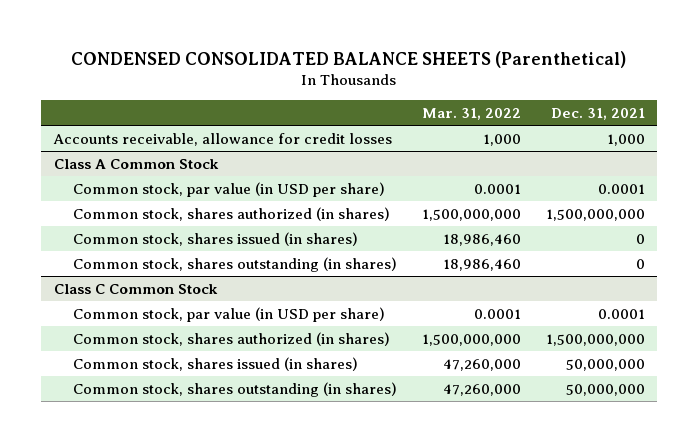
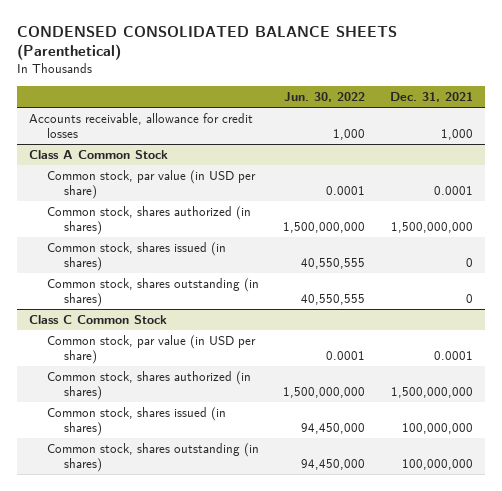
- | Mar. 31, 2022 | Dec. 31, 2021
+ | Jun. 30, 2022 | Dec. 31, 2021
@ Class C Common Stock
- Common stock, shares issued (in shares) | 47,260,000 | 50,000,000
- Common stock, shares outstanding (in shares) | 47,260,000 | 50,000,000
+ Common stock, shares issued (in shares) | 94,450,000 | 100,000,000
+ Common stock, shares outstanding (in shares) | 94,450,000 | 100,000,000

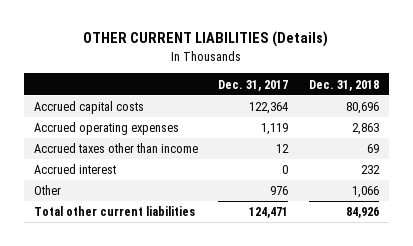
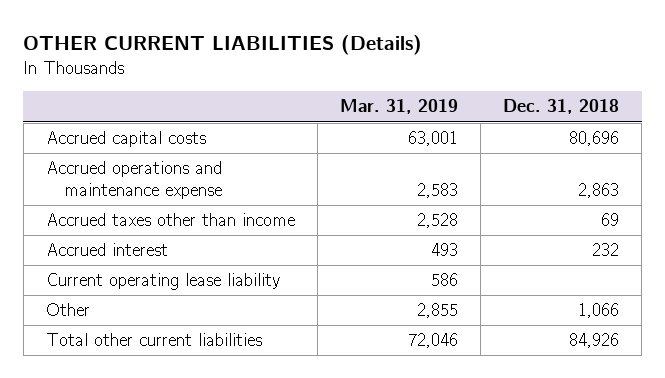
- | Dec. 31, 2017 | Dec. 31, 2018
+ | Mar. 31, 2019 | Dec. 31, 2018
- Accrued operating expenses | 1,119 | 2,863
+ Accrued operations and maintenance expense | 2,583 | 2,863
+ Current operating lease liability | 586 |

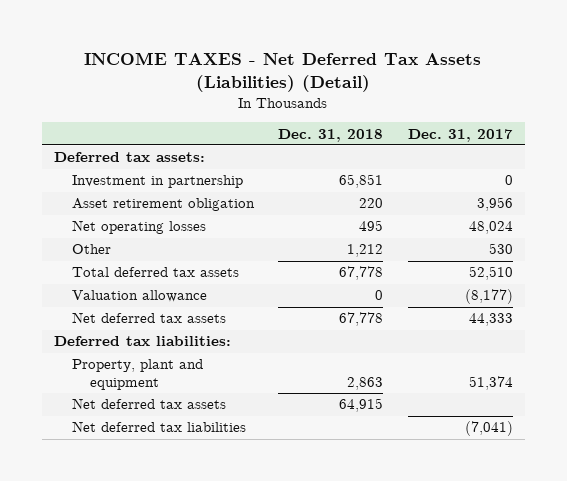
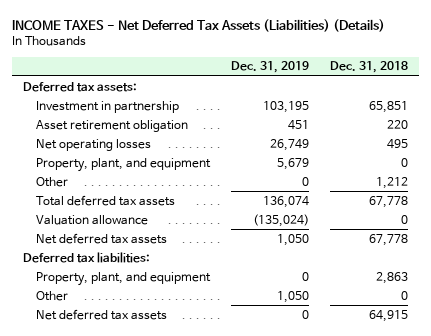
- INCOME TAXES - Net Deferred Tax Assets (Liabilities) (Detail)
+ INCOME TAXES - Net Deferred Tax Assets (Liabilities) (Details)
- | Dec. 31, 2018 | Dec. 31, 2017
+ | Dec. 31, 2019 | Dec. 31, 2018
+ Property, plant, and equipment | 5,679 | 0
- Property, plant and equipment | 2,863 | 51,374
+ Property, plant, and equipment | 0 | 2,863
+ Other | 1,050 | 0
- Net deferred tax liabilities | | (7,041)

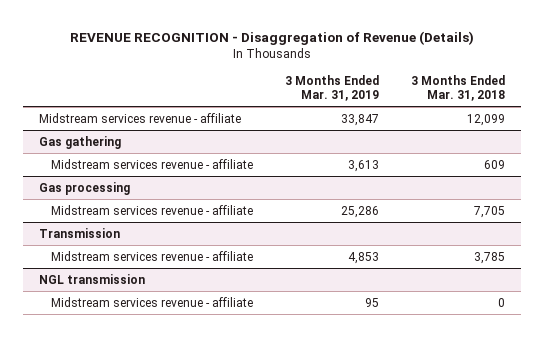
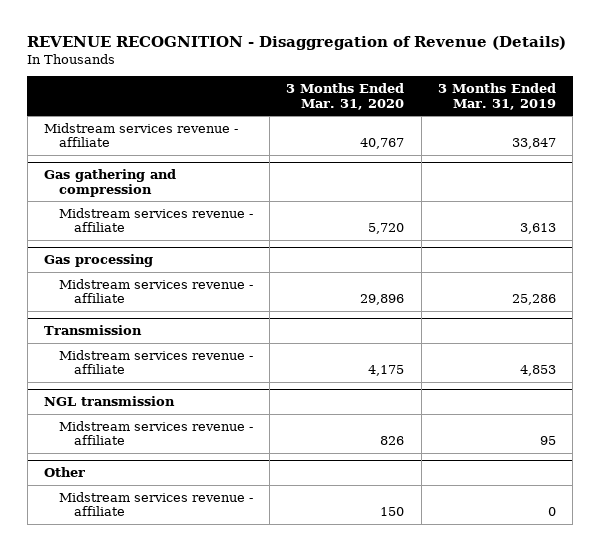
- | 3 Months Ended Mar. 31, 2019 | 3 Months Ended Mar. 31, 2018
+ | 3 Months Ended Mar. 31, 2020 | 3 Months Ended Mar. 31, 2019
- Gas gathering
+ Gas gathering and compression
+ Other
+ Midstream services revenue - affiliate | 150 | 0

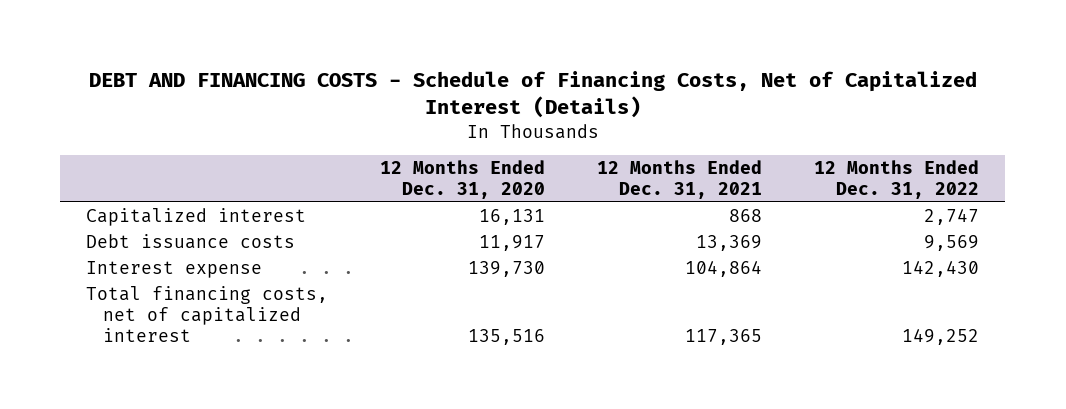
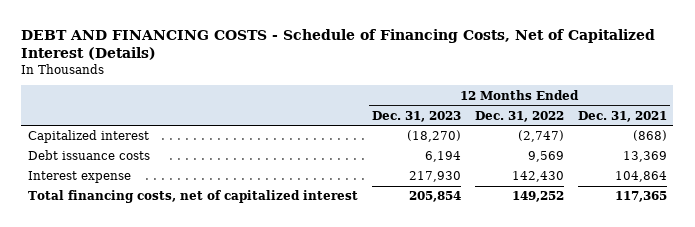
- | 12 Months Ended Dec. 31, 2020 | 12 Months Ended Dec. 31, 2021 | 12 Months Ended Dec. 31, 2022
+ | 12 Months Ended Dec. 31, 2023 | 12 Months Ended Dec. 31, 2022 | 12 Months Ended Dec. 31, 2021
- Capitalized interest | 16,131 | 868 | 2,747
+ Capitalized interest | (18,270) | (2,747) | (868)

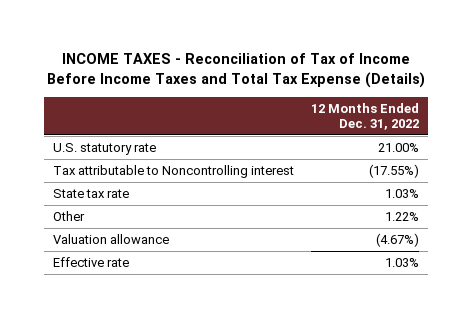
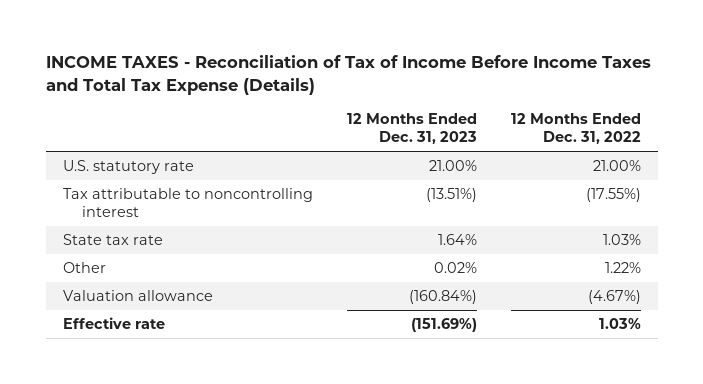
- | 12 Months Ended Dec. 31, 2022
+ | 12 Months Ended Dec. 31, 2023 | 12 Months Ended Dec. 31, 2022
- Tax attributable to Noncontrolling interest | (17.55%)
+ Tax attributable to noncontrolling interest | (13.51%) | (17.55%)

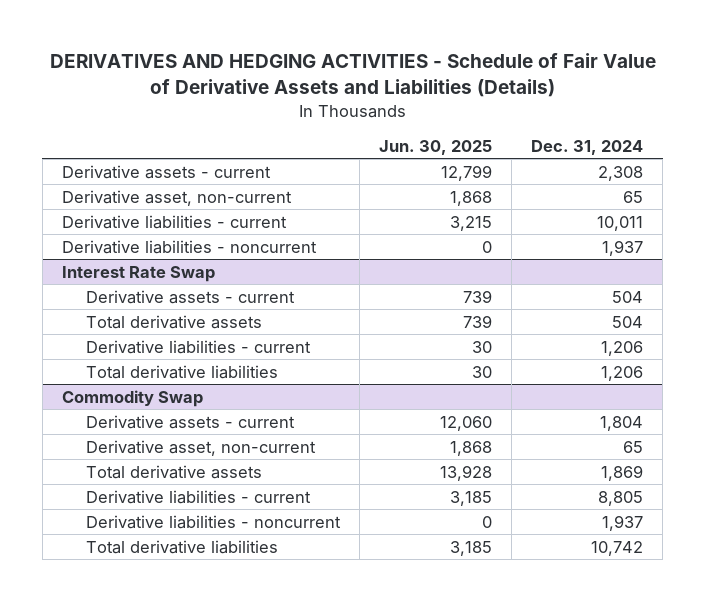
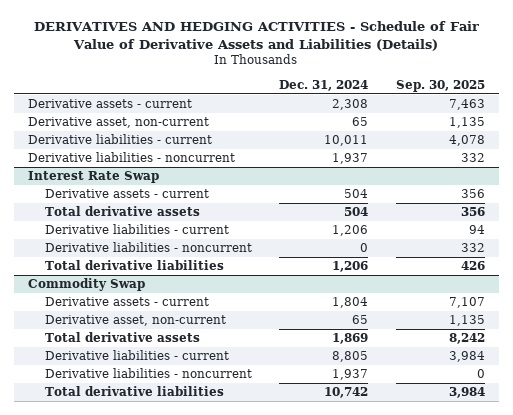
- | Jun. 30, 2025 | Dec. 31, 2024
+ | Dec. 31, 2024 | Sep. 30, 2025
@ Interest Rate Swap
+ Derivative liabilities - noncurrent | 0 | 332

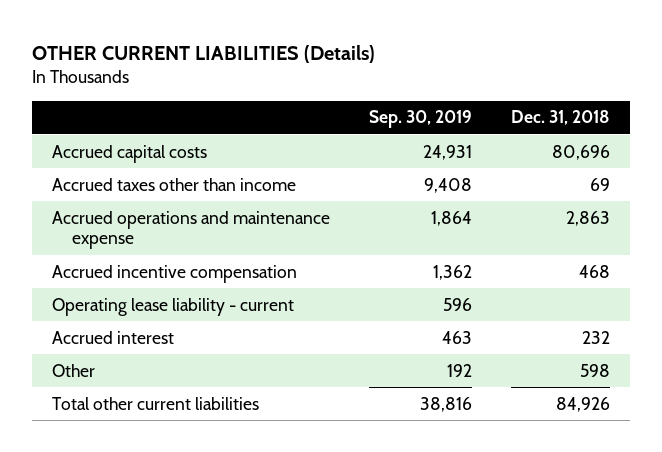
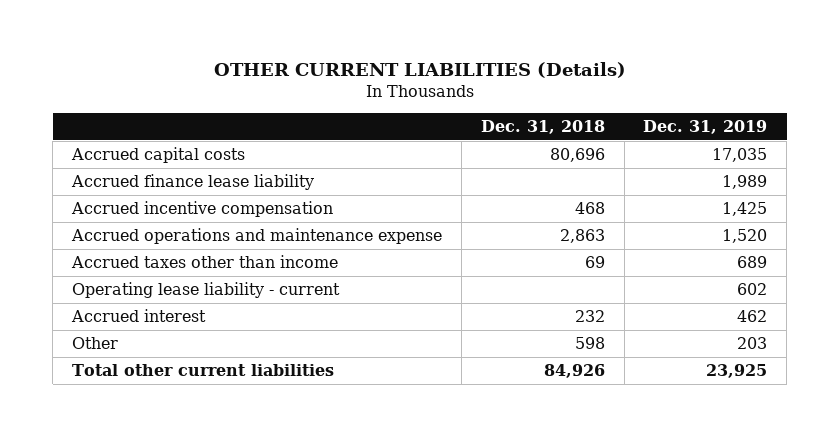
- | Sep. 30, 2019 | Dec. 31, 2018
+ | Dec. 31, 2018 | Dec. 31, 2019
+ Accrued finance lease liability | | 1,989
moved down: Accrued operations and maintenance expense | 2,863 | 1,520
moved down: Accrued taxes other than income | 69 | 689

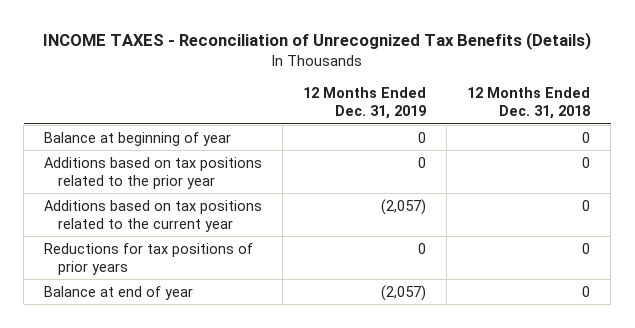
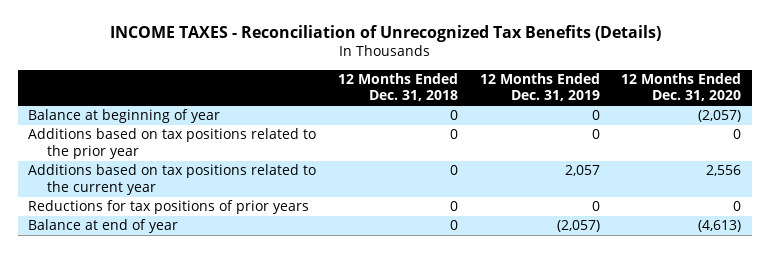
- | 12 Months Ended Dec. 31, 2019 | 12 Months Ended Dec. 31, 2018
+ | 12 Months Ended Dec. 31, 2018 | 12 Months Ended Dec. 31, 2019 | 12 Months Ended Dec. 31, 2020
- Additions based on tax positions related to the current year | (2,057) | 0
+ Additions based on tax positions related to the current year | 0 | 2,057 | 2,556

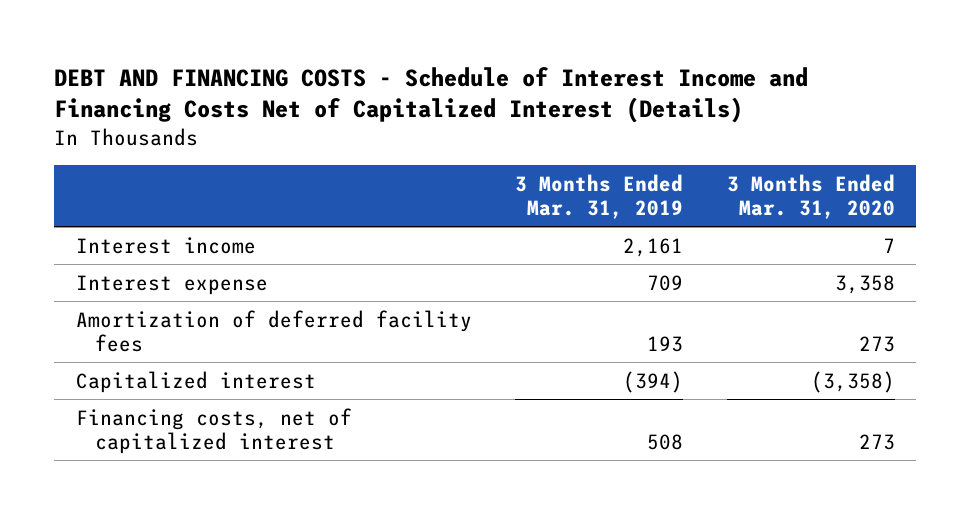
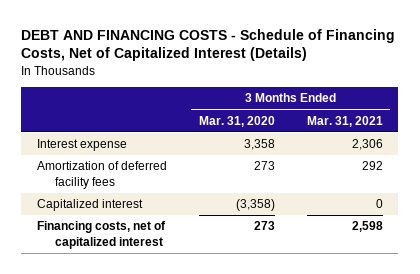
- DEBT AND FINANCING COSTS - Schedule of Interest Income and Financing Costs Net of Capitalized Interest (Details)
+ DEBT AND FINANCING COSTS - Schedule of Financing Costs, Net of Capitalized Interest (Details)
- | 3 Months Ended Mar. 31, 2019 | 3 Months Ended Mar. 31, 2020
+ | 3 Months Ended Mar. 31, 2020 | 3 Months Ended Mar. 31, 2021
- Interest income | 2,161 | 7

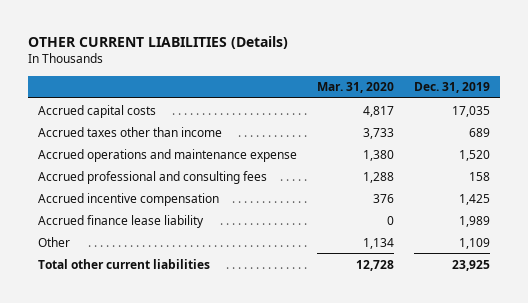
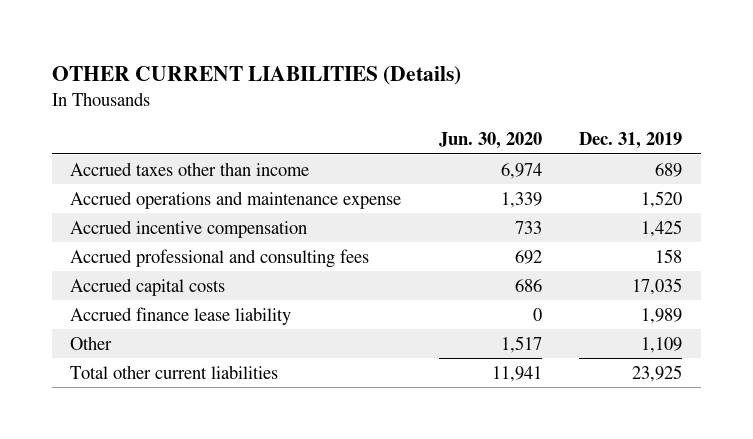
- | Mar. 31, 2020 | Dec. 31, 2019
+ | Jun. 30, 2020 | Dec. 31, 2019
moved down: Accrued professional and consulting fees | 692 | 158
moved down: Accrued capital costs | 686 | 17,035

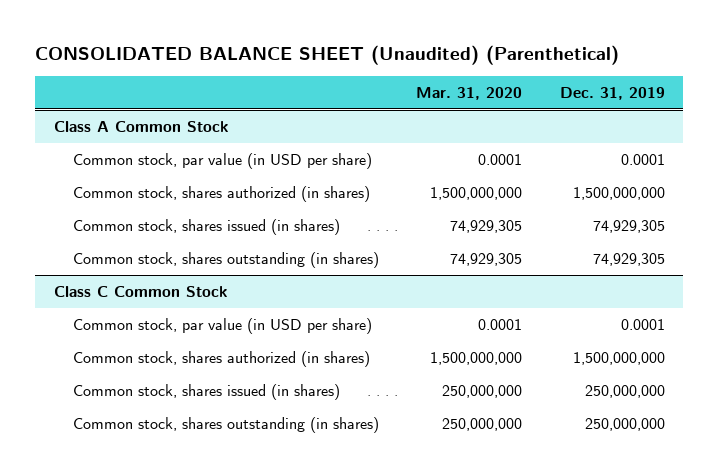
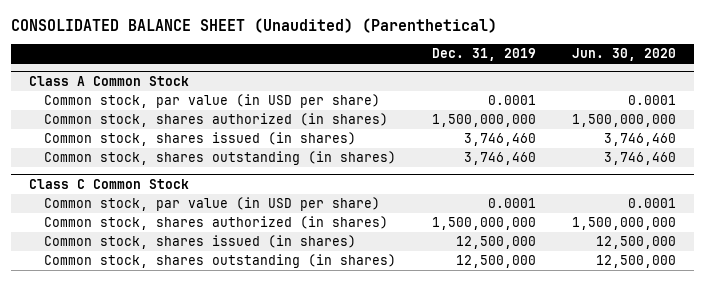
- | Mar. 31, 2020 | Dec. 31, 2019
+ | Dec. 31, 2019 | Jun. 30, 2020
@ Class A Common Stock
- Common stock, shares issued (in shares) | 74,929,305 | 74,929,305
- Common stock, shares outstanding (in shares) | 74,929,305 | 74,929,305
+ Common stock, shares issued (in shares) | 3,746,460 | 3,746,460
+ Common stock, shares outstanding (in shares) | 3,746,460 | 3,746,460
@ Class C Common Stock
- Common stock, shares issued (in shares) | 250,000,000 | 250,000,000
- Common stock, shares outstanding (in shares) | 250,000,000 | 250,000,000
+ Common stock, shares issued (in shares) | 12,500,000 | 12,500,000
+ Common stock, shares outstanding (in shares) | 12,500,000 | 12,500,000

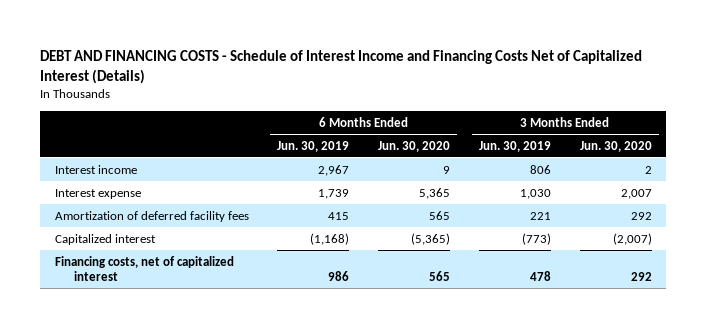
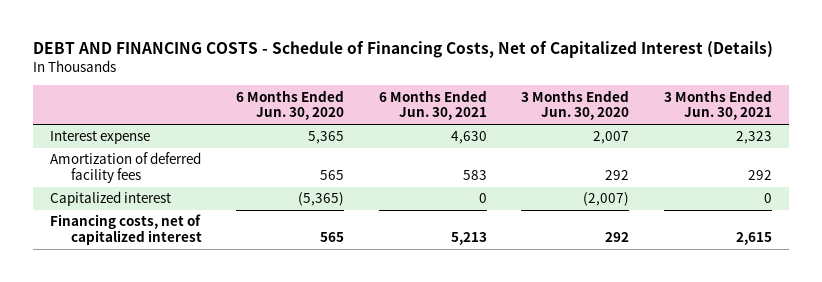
- DEBT AND FINANCING COSTS - Schedule of Interest Income and Financing Costs Net of Capitalized Interest (Details)
+ DEBT AND FINANCING COSTS - Schedule of Financing Costs, Net of Capitalized Interest (Details)
- | 6 Months Ended Jun. 30, 2019 | 6 Months Ended Jun. 30, 2020 | 3 Months Ended Jun. 30, 2019 | 3 Months Ended Jun. 30, 2020
+ | 6 Months Ended Jun. 30, 2020 | 6 Months Ended Jun. 30, 2021 | 3 Months Ended Jun. 30, 2020 | 3 Months Ended Jun. 30, 2021
- Interest income | 2,967 | 9 | 806 | 2

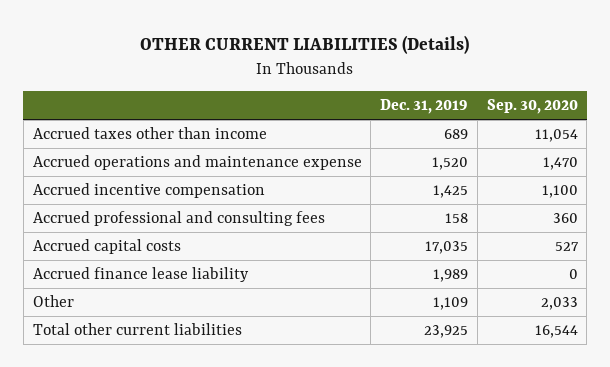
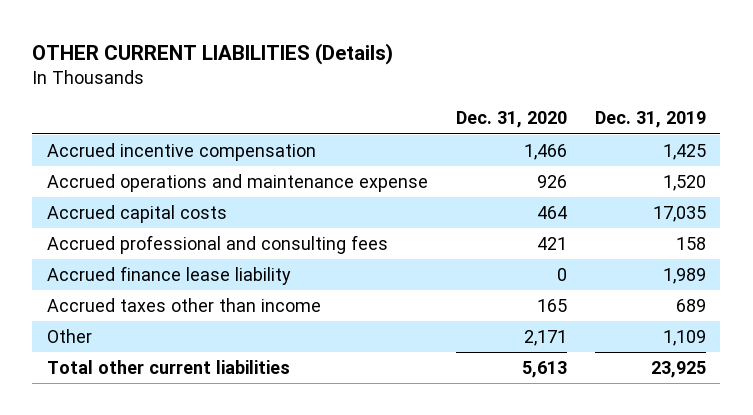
- | Dec. 31, 2019 | Sep. 30, 2020
+ | Dec. 31, 2020 | Dec. 31, 2019
moved down: Accrued operations and maintenance expense | 926 | 1,520
moved down: Accrued professional and consulting fees | 421 | 158
moved down: Accrued taxes other than income | 165 | 689

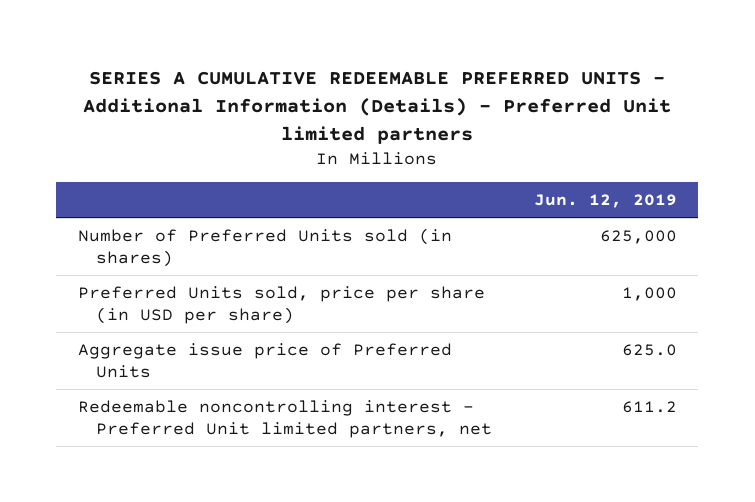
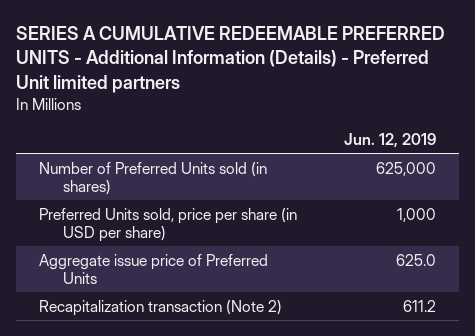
- Redeemable noncontrolling interest - Preferred Unit limited partners, net | 611.2
+ Recapitalization transaction (Note 2) | 611.2

